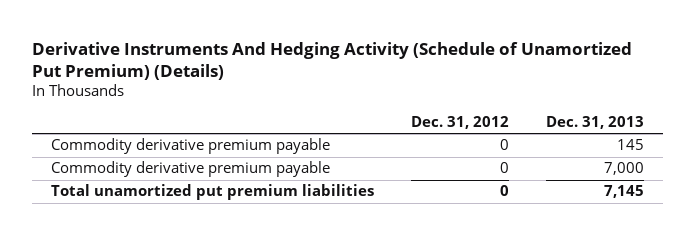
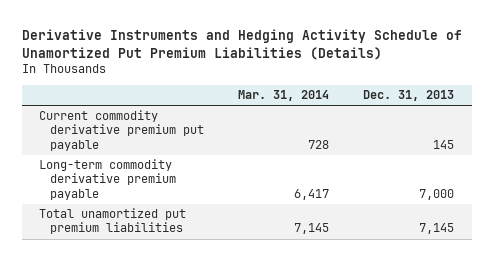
- Derivative Instruments And Hedging Activity (Schedule of Unamortized Put Premium) (Details)
+ Derivative Instruments and Hedging Activity Schedule of Unamortized Put Premium Liabilities (Details)
- | Dec. 31, 2012 | Dec. 31, 2013
+ | Mar. 31, 2014 | Dec. 31, 2013
- Commodity derivative premium payable | 0 | 145
- Commodity derivative premium payable | 0 | 7,000
+ Current commodity derivative premium put payable | 728 | 145
+ Long-term commodity derivative premium payable | 6,417 | 7,000

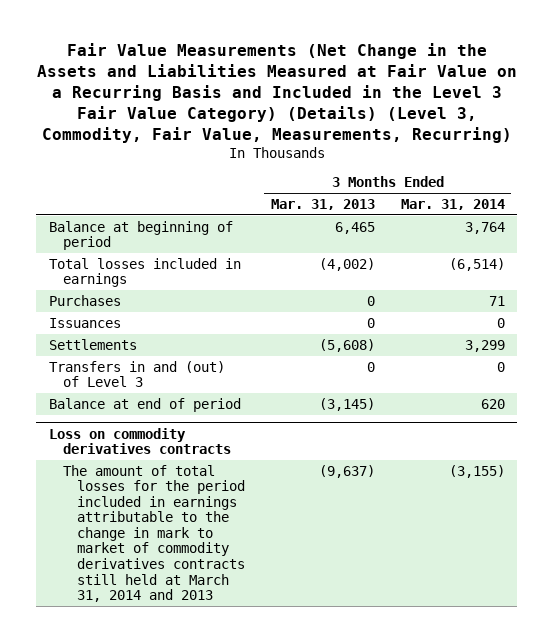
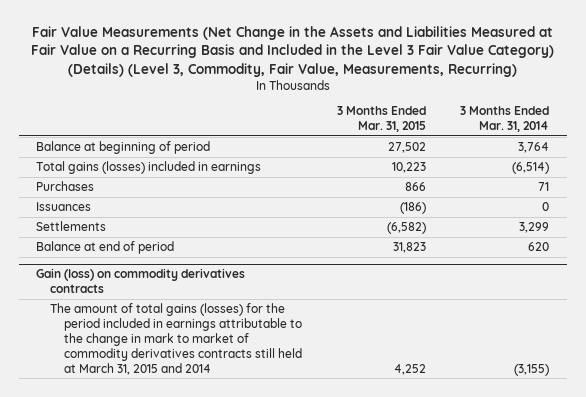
- | 3 Months Ended Mar. 31, 2013 | 3 Months Ended Mar. 31, 2014
+ | 3 Months Ended Mar. 31, 2015 | 3 Months Ended Mar. 31, 2014
- Total losses included in earnings | (4,002) | (6,514)
+ Total gains (losses) included in earnings | 10,223 | (6,514)
- Transfers in and (out) of Level 3 | 0 | 0
- Loss on commodity derivatives contracts
- The amount of total losses for the period included in earnings attributable to the change in mark to market of commodity derivatives contracts still held at March 31, 2014 and 2013 | (9,637) | (3,155)
+ Gain (loss) on commodity derivatives contracts
+ The amount of total gains (losses) for the period included in earnings attributable to the change in mark to market of commodity derivatives contracts still held at March 31, 2015 and 2014 | 4,252 | (3,155)

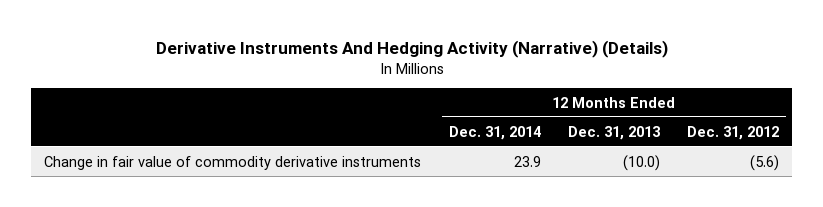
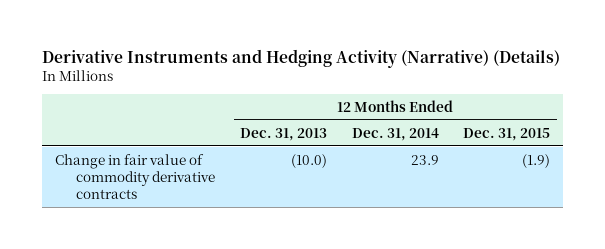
- Derivative Instruments And Hedging Activity (Narrative) (Details)
+ Derivative Instruments and Hedging Activity (Narrative) (Details)
- | 12 Months Ended Dec. 31, 2014 | 12 Months Ended Dec. 31, 2013 | 12 Months Ended Dec. 31, 2012
+ | 12 Months Ended Dec. 31, 2013 | 12 Months Ended Dec. 31, 2014 | 12 Months Ended Dec. 31, 2015
- Change in fair value of commodity derivative instruments | 23.9 | (10.0) | (5.6)
+ Change in fair value of commodity derivative contracts | (10.0) | 23.9 | (1.9)

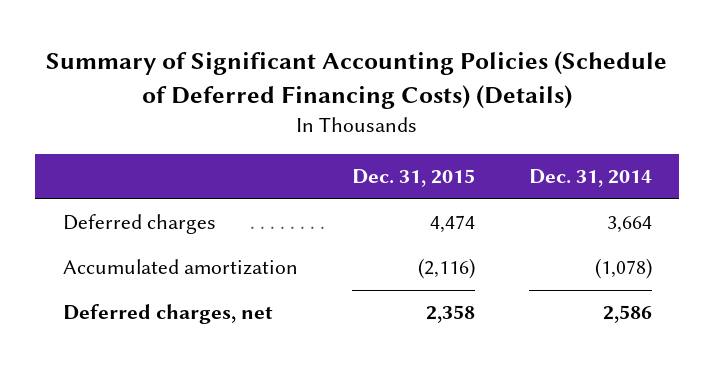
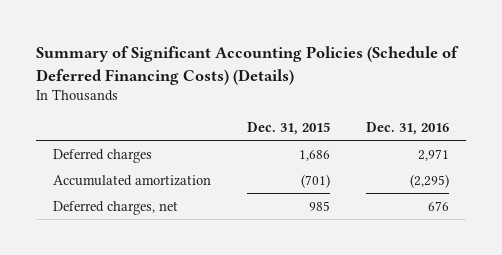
- | Dec. 31, 2015 | Dec. 31, 2014
+ | Dec. 31, 2015 | Dec. 31, 2016
- Deferred charges | 4,474 | 3,664
- Accumulated amortization | (2,116) | (1,078)
- Deferred charges, net | 2,358 | 2,586
+ Deferred charges | 1,686 | 2,971
+ Accumulated amortization | (701) | (2,295)
+ Deferred charges, net | 985 | 676

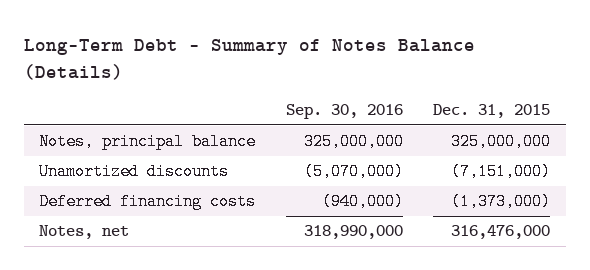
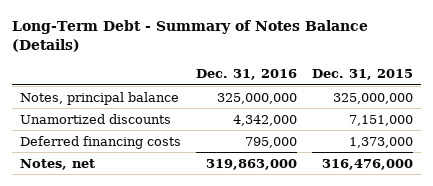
- | Sep. 30, 2016 | Dec. 31, 2015
+ | Dec. 31, 2016 | Dec. 31, 2015
- Unamortized discounts | (5,070,000) | (7,151,000)
- Deferred financing costs | (940,000) | (1,373,000)
+ Unamortized discounts | 4,342,000 | 7,151,000
+ Deferred financing costs | 795,000 | 1,373,000

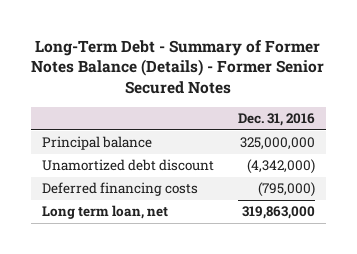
- Long-Term Debt - Summary of Notes Balance (Details)
+ Long-Term Debt - Summary of Former Notes Balance (Details) - Former Senior Secured Notes
- | Dec. 31, 2016 | Dec. 31, 2015
+ | Dec. 31, 2016
- Notes, principal balance | 325,000,000 | 325,000,000
- Unamortized discounts | 4,342,000 | 7,151,000
- Deferred financing costs | 795,000 | 1,373,000
- Notes, net | 319,863,000 | 316,476,000
+ Principal balance | 325,000,000
+ Unamortized debt discount | (4,342,000)
+ Deferred financing costs | (795,000)
+ Long term loan, net | 319,863,000

